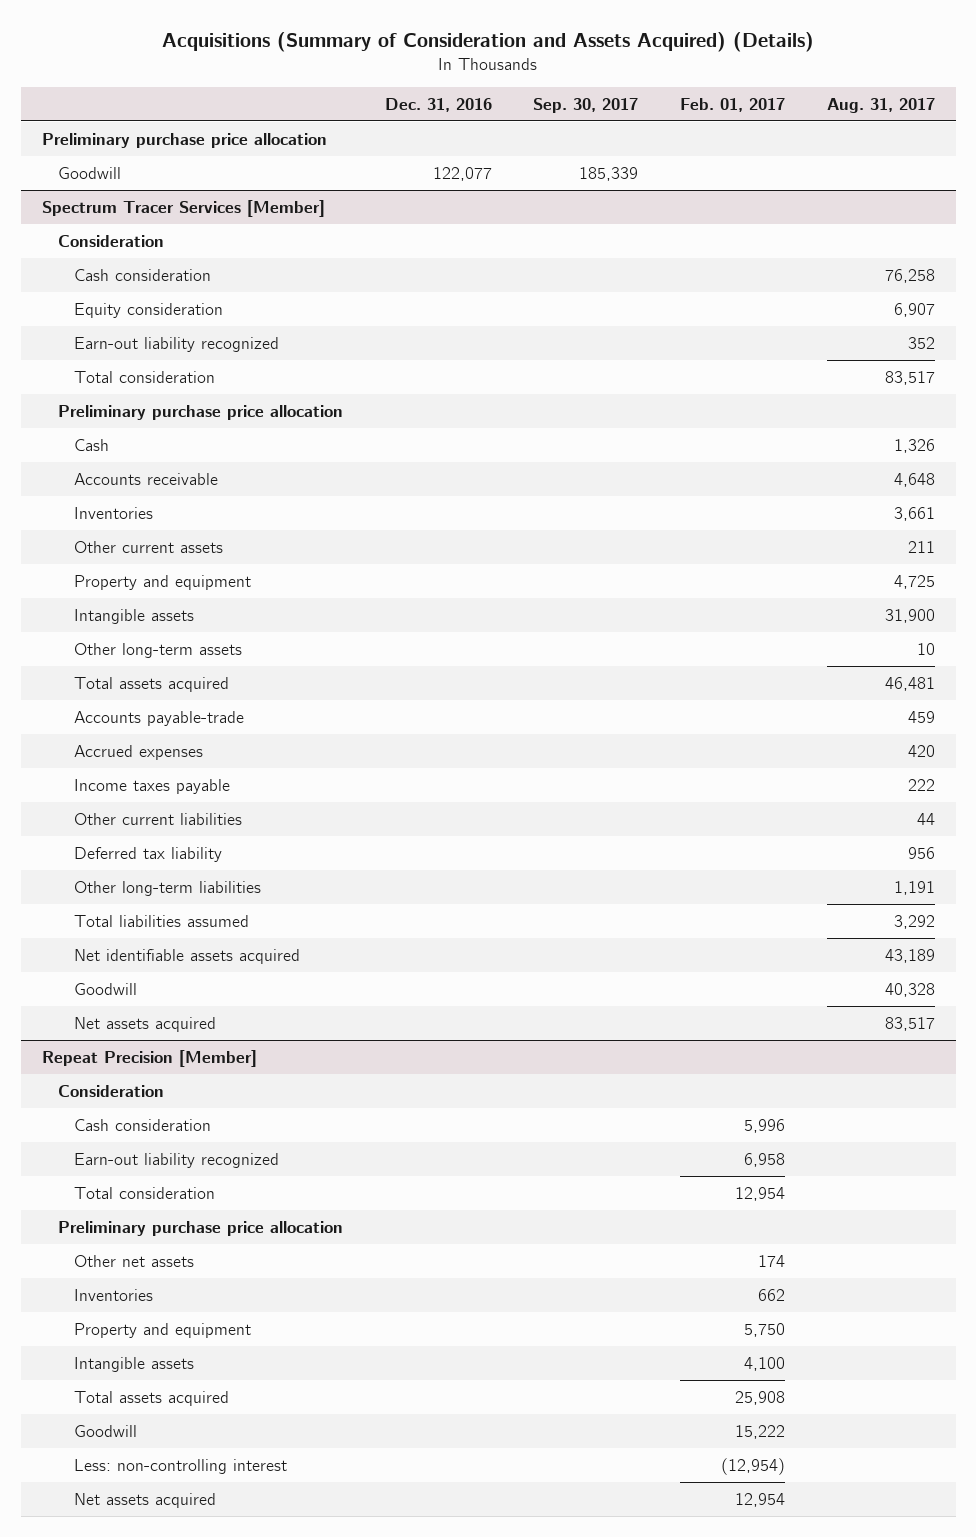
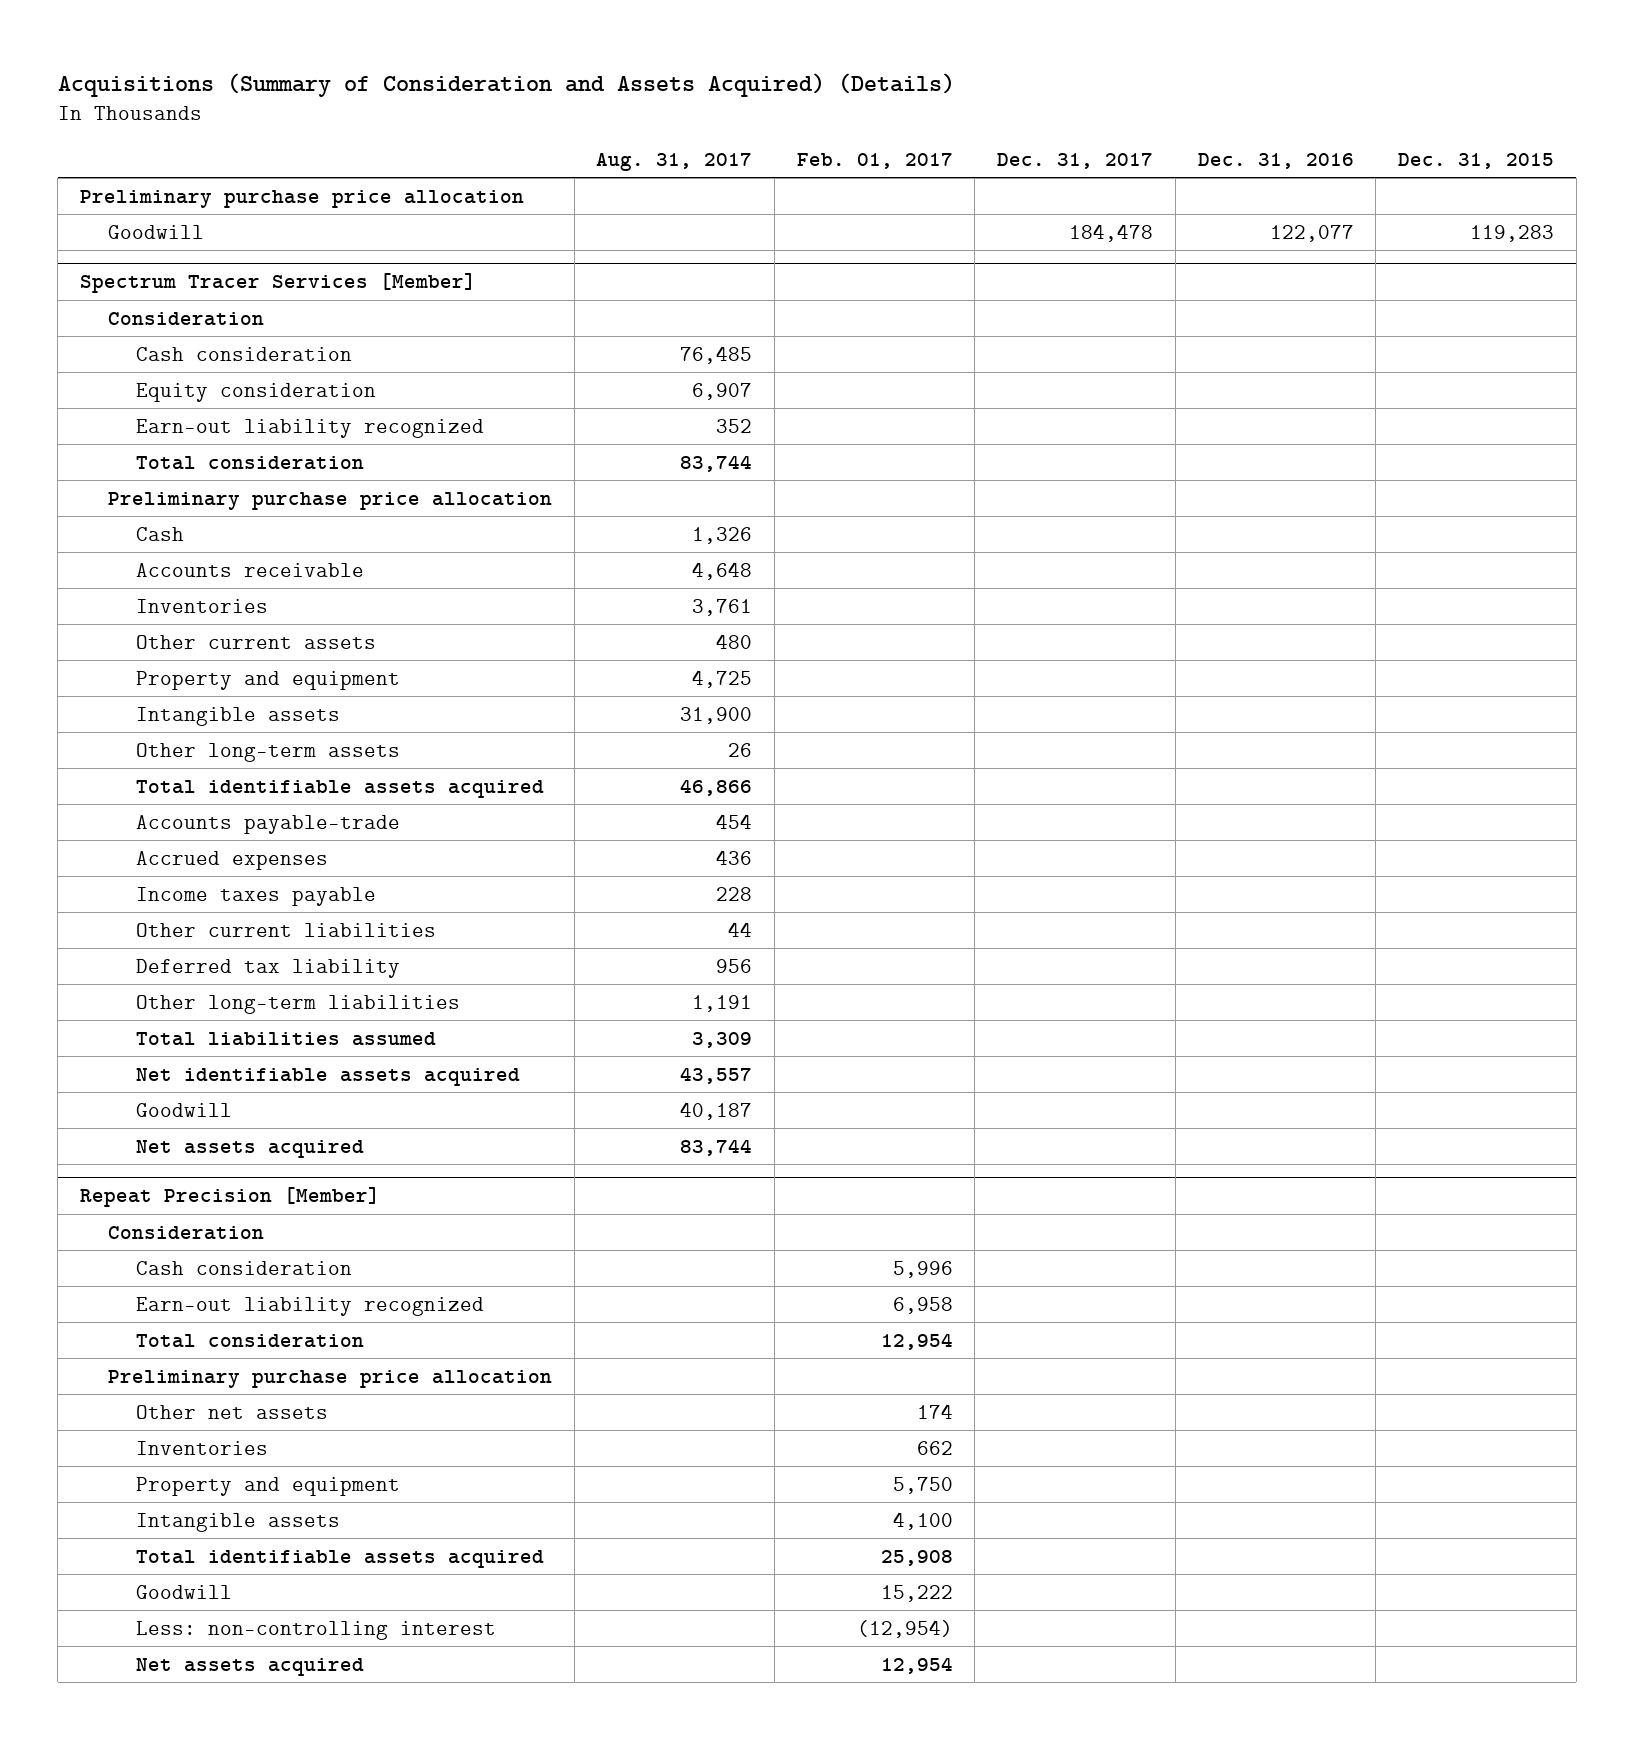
- | Dec. 31, 2016 | Sep. 30, 2017 | Feb. 01, 2017 | Aug. 31, 2017
+ | Aug. 31, 2017 | Feb. 01, 2017 | Dec. 31, 2017 | Dec. 31, 2016 | Dec. 31, 2015
@ Spectrum Tracer Services [Member]
- Cash consideration | | | | 76,258
+ Cash consideration | 76,485 | | | |
- Total consideration | | | | 83,517
+ Total consideration | 83,744 | | | |
- Inventories | | | | 3,661
- Other current assets | | | | 211
+ Inventories | 3,761 | | | |
+ Other current assets | 480 | | | |
- Other long-term assets | | | | 10
- Total assets acquired | | | | 46,481
- Accounts payable-trade | | | | 459
- Accrued expenses | | | | 420
- Income taxes payable | | | | 222
+ Other long-term assets | 26 | | | |
+ Total identifiable assets acquired | 46,866 | | | |
+ Accounts payable-trade | 454 | | | |
+ Accrued expenses | 436 | | | |
+ Income taxes payable | 228 | | | |
- Total liabilities assumed | | | | 3,292
- Net identifiable assets acquired | | | | 43,189
- Goodwill | | | | 40,328
- Net assets acquired | | | | 83,517
+ Total liabilities assumed | 3,309 | | | |
+ Net identifiable assets acquired | 43,557 | | | |
+ Goodwill | 40,187 | | | |
+ Net assets acquired | 83,744 | | | |
@ Repeat Precision [Member]
- Total assets acquired | | | 25,908 |
+ Total identifiable assets acquired | | 25,908 | | |

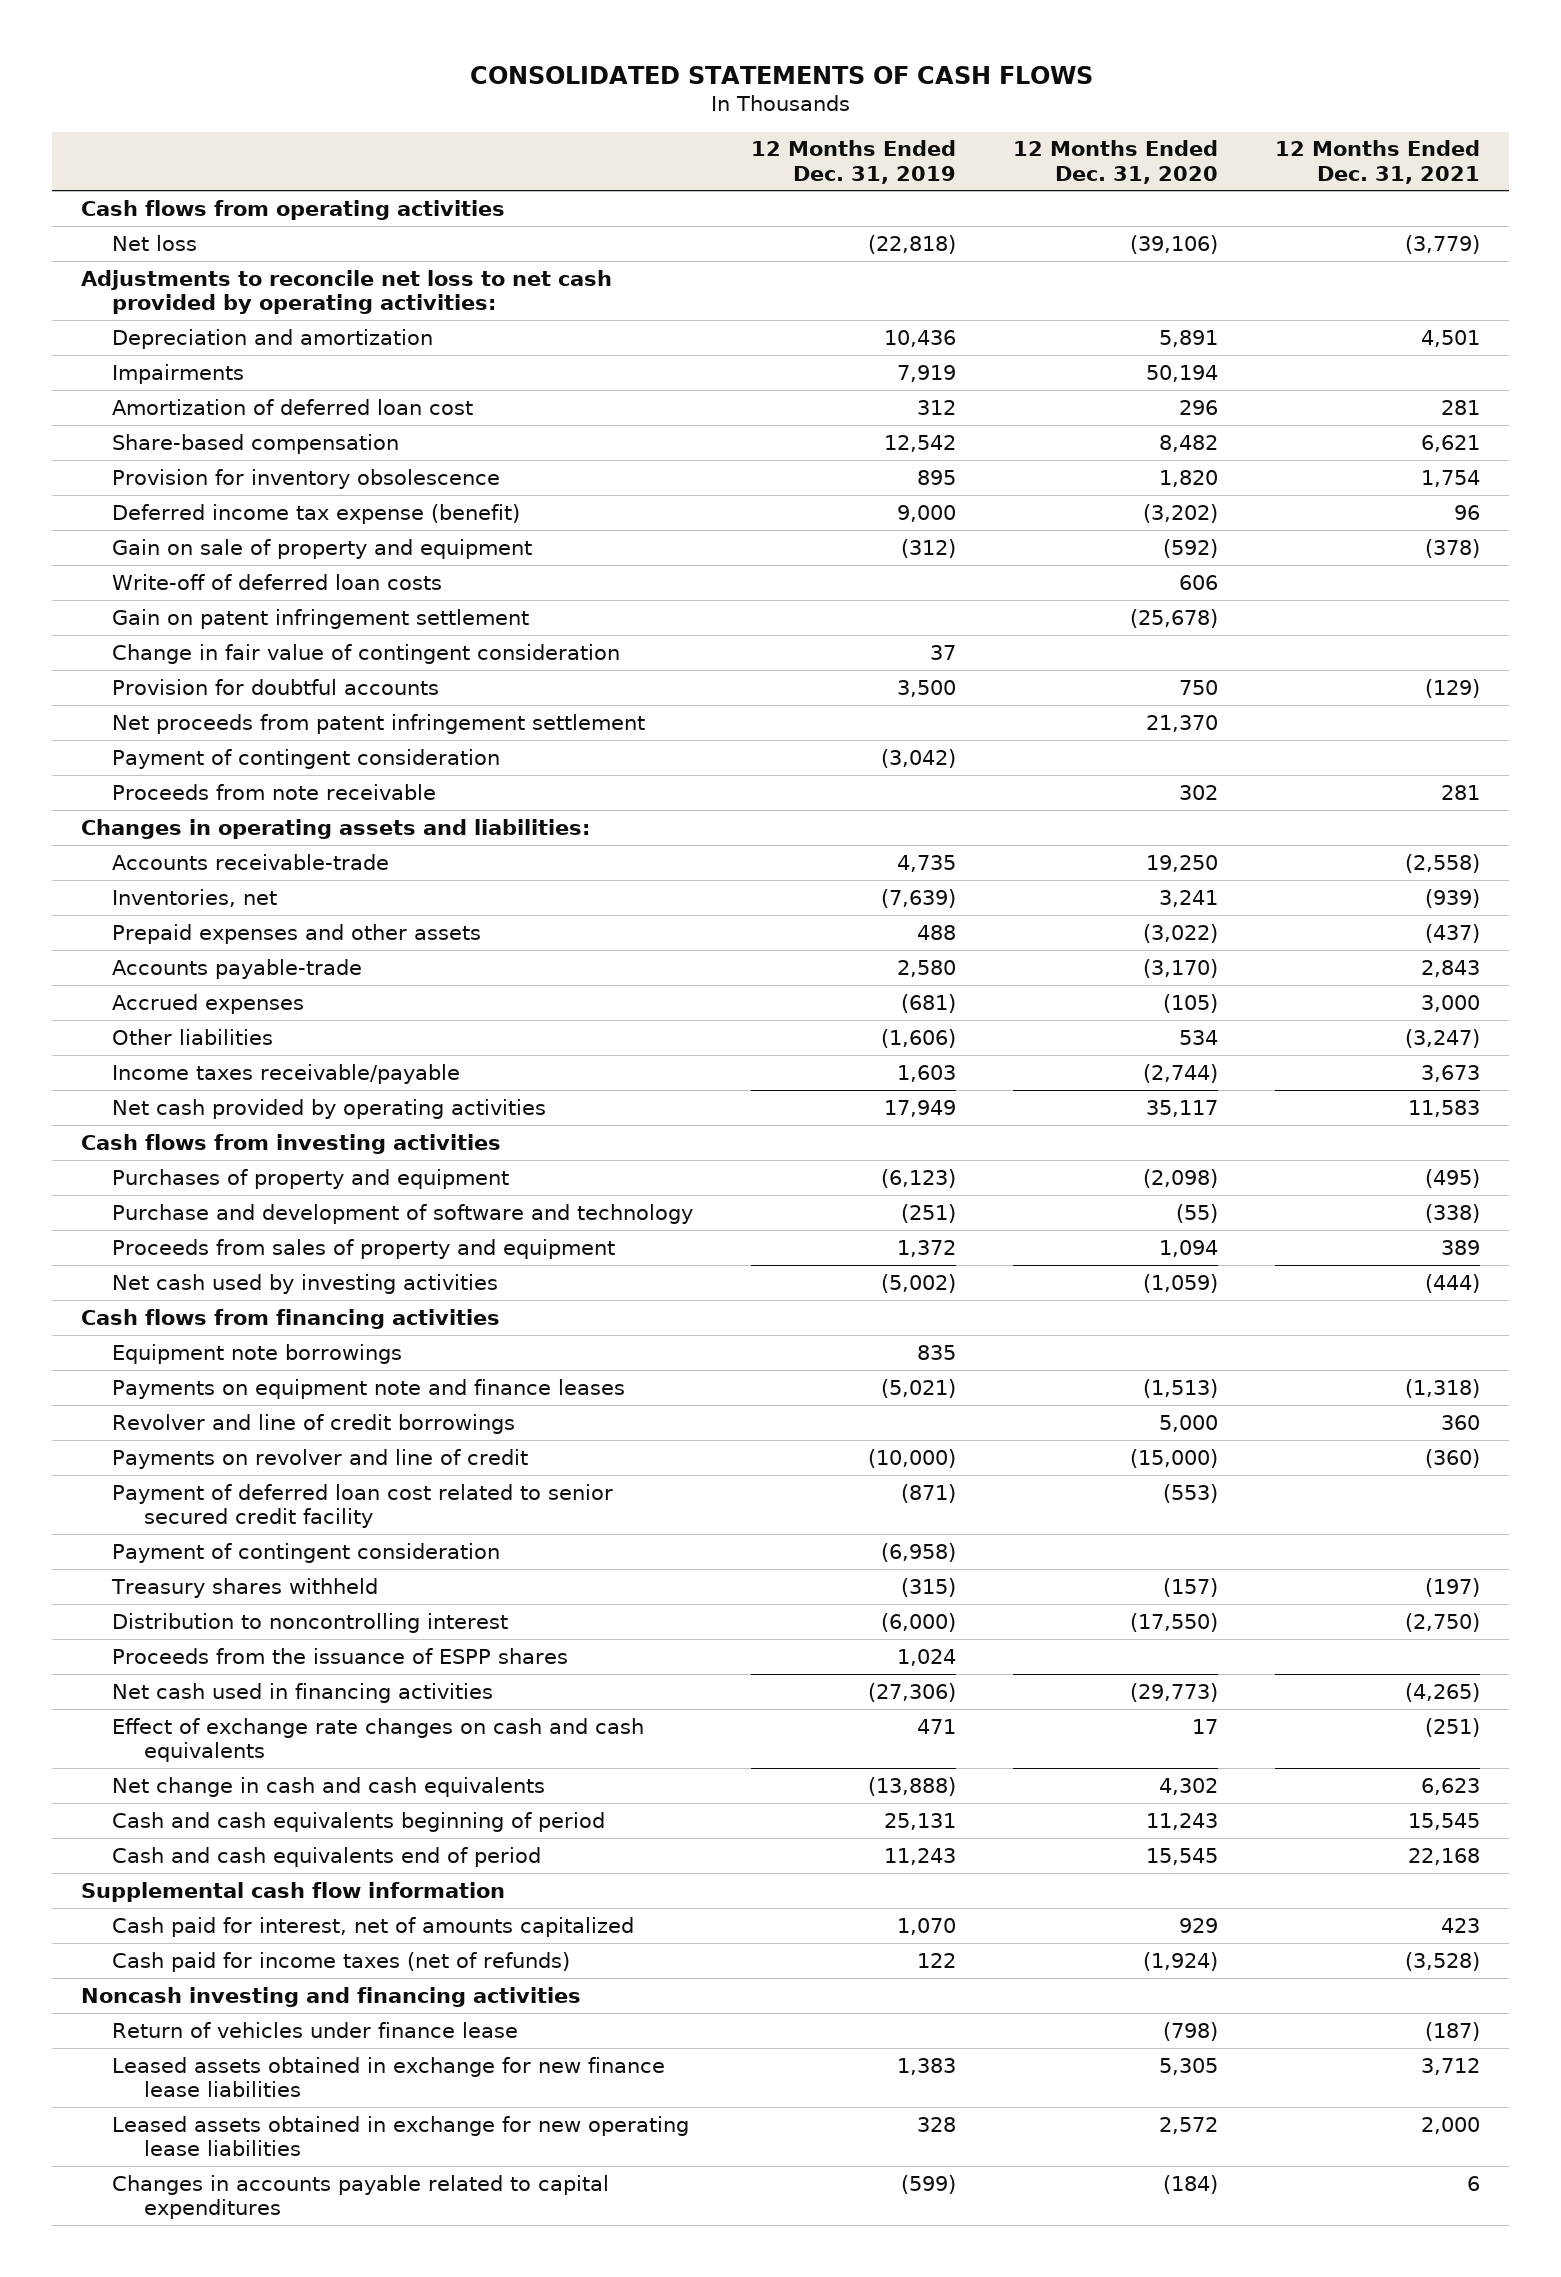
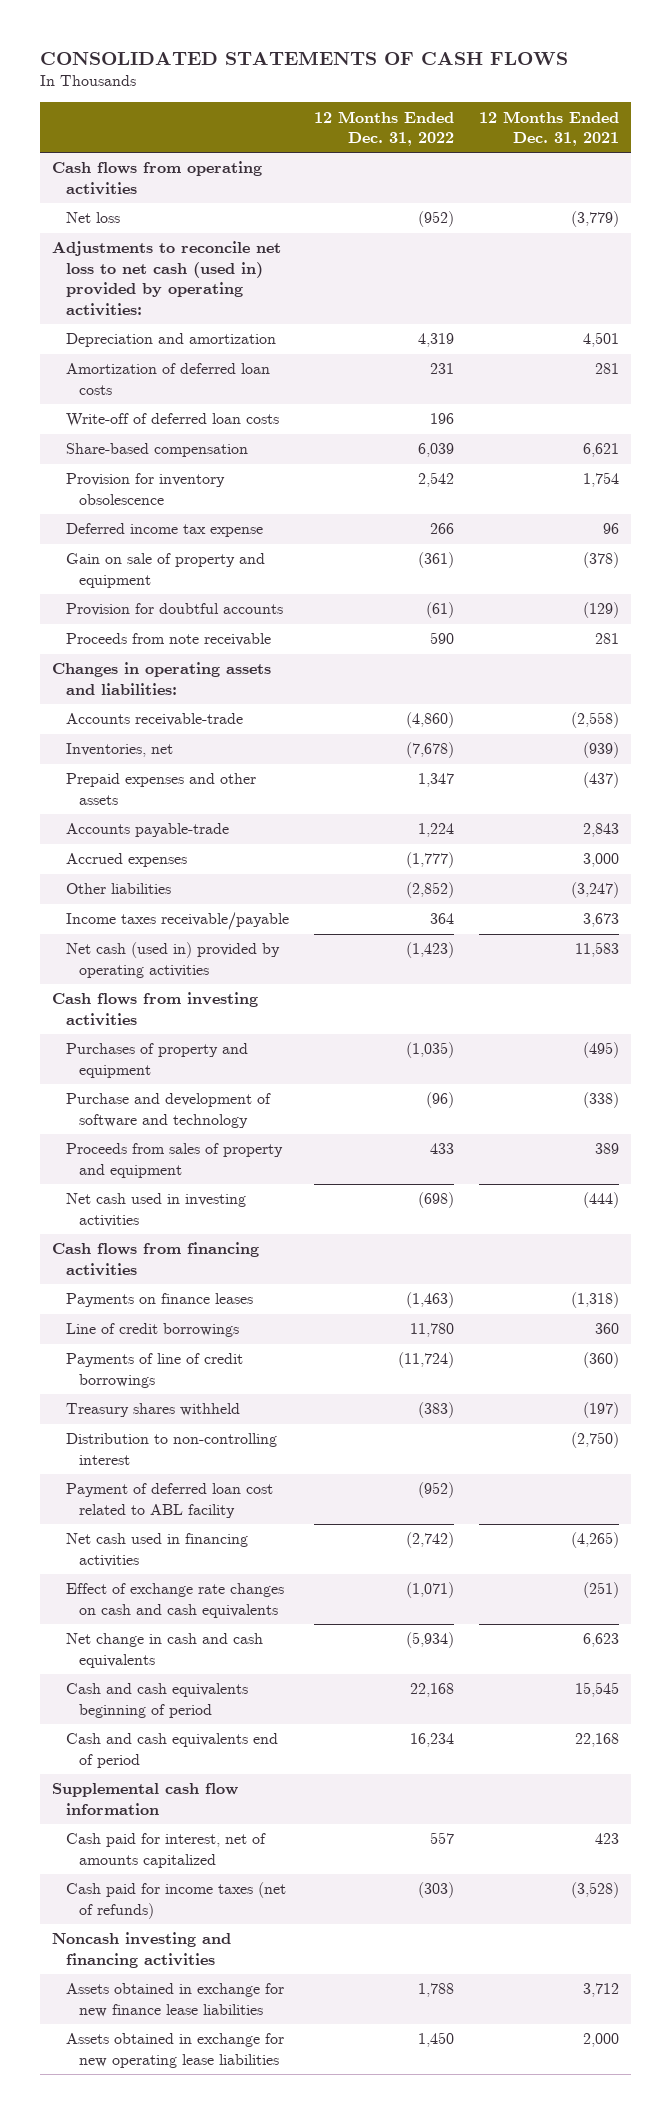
- | 12 Months Ended Dec. 31, 2019 | 12 Months Ended Dec. 31, 2020 | 12 Months Ended Dec. 31, 2021
+ | 12 Months Ended Dec. 31, 2022 | 12 Months Ended Dec. 31, 2021
- Adjustments to reconcile net loss to net cash provided by operating activities:
+ Adjustments to reconcile net loss to net cash (used in) provided by operating activities:
- Impairments | 7,919 | 50,194 |
- Amortization of deferred loan cost | 312 | 296 | 281
+ Amortization of deferred loan costs | 231 | 281
moved up: Write-off of deferred loan costs | 196 |
- Deferred income tax expense (benefit) | 9,000 | (3,202) | 96
+ Deferred income tax expense | 266 | 96
- Gain on patent infringement settlement | | (25,678) |
- Change in fair value of contingent consideration | 37 | |
- Net proceeds from patent infringement settlement | | 21,370 |
- Payment of contingent consideration | (3,042) | |
- Net cash provided by operating activities | 17,949 | 35,117 | 11,583
+ Net cash (used in) provided by operating activities | (1,423) | 11,583
- Net cash used by investing activities | (5,002) | (1,059) | (444)
+ Net cash used in investing activities | (698) | (444)
- Equipment note borrowings | 835 | |
- Payments on equipment note and finance leases | (5,021) | (1,513) | (1,318)
- Revolver and line of credit borrowings | | 5,000 | 360
- Payments on revolver and line of credit | (10,000) | (15,000) | (360)
- Payment of deferred loan cost related to senior secured credit facility | (871) | (553) |
- Payment of contingent consideration | (6,958) | |
+ Payments on finance leases | (1,463) | (1,318)
+ Line of credit borrowings | 11,780 | 360
+ Payments of line of credit borrowings | (11,724) | (360)
- Distribution to noncontrolling interest | (6,000) | (17,550) | (2,750)
- Proceeds from the issuance of ESPP shares | 1,024 | |
+ Distribution to non-controlling interest | | (2,750)
+ Payment of deferred loan cost related to ABL facility | (952) |
- Return of vehicles under finance lease | | (798) | (187)
- Leased assets obtained in exchange for new finance lease liabilities | 1,383 | 5,305 | 3,712
- Leased assets obtained in exchange for new operating lease liabilities | 328 | 2,572 | 2,000
- Changes in accounts payable related to capital expenditures | (599) | (184) | 6
+ Assets obtained in exchange for new finance lease liabilities | 1,788 | 3,712
+ Assets obtained in exchange for new operating lease liabilities | 1,450 | 2,000

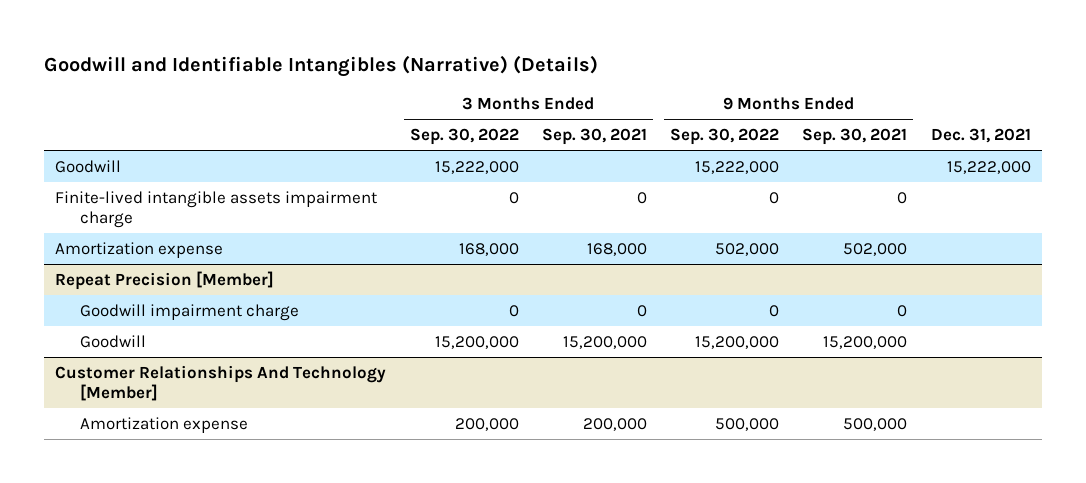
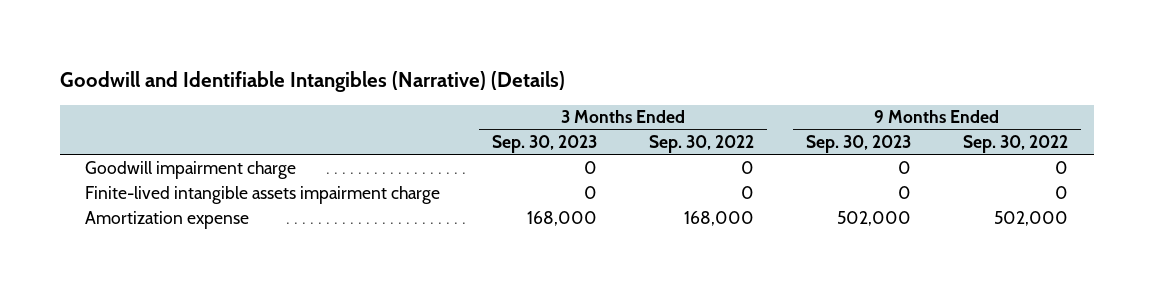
- | 3 Months Ended Sep. 30, 2022 | 3 Months Ended Sep. 30, 2021 | 9 Months Ended Sep. 30, 2022 | 9 Months Ended Sep. 30, 2021 | Dec. 31, 2021
+ | 3 Months Ended Sep. 30, 2023 | 3 Months Ended Sep. 30, 2022 | 9 Months Ended Sep. 30, 2023 | 9 Months Ended Sep. 30, 2022
- Goodwill | 15,222,000 | | 15,222,000 | | 15,222,000
+ Goodwill impairment charge | 0 | 0 | 0 | 0
- Repeat Precision [Member]
- Goodwill impairment charge | 0 | 0 | 0 | 0 |
- Goodwill | 15,200,000 | 15,200,000 | 15,200,000 | 15,200,000 |
- Customer Relationships And Technology [Member]
- Amortization expense | 200,000 | 200,000 | 500,000 | 500,000 |

